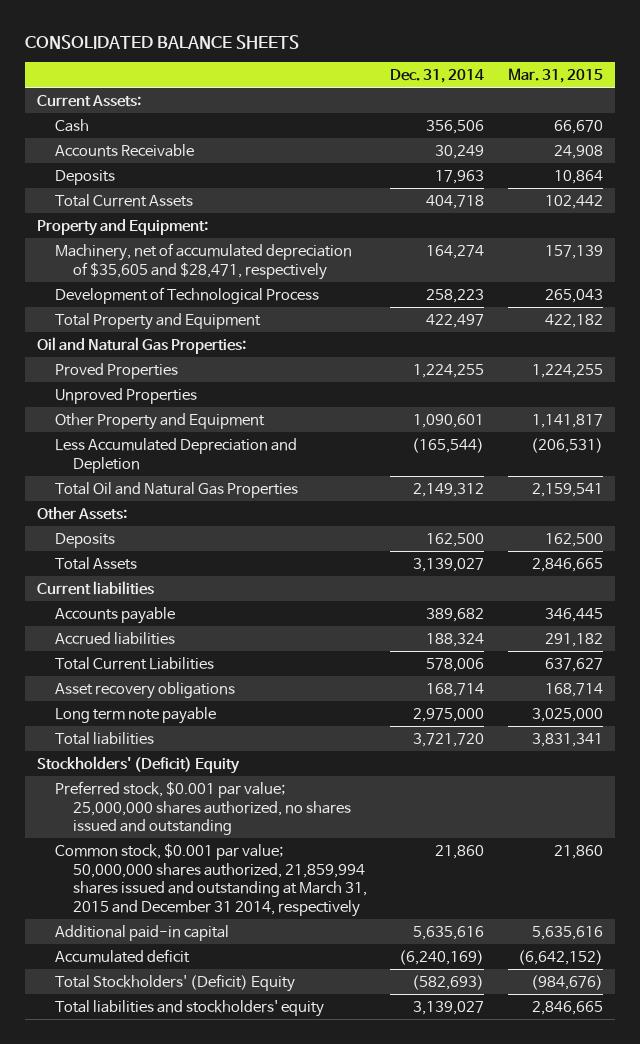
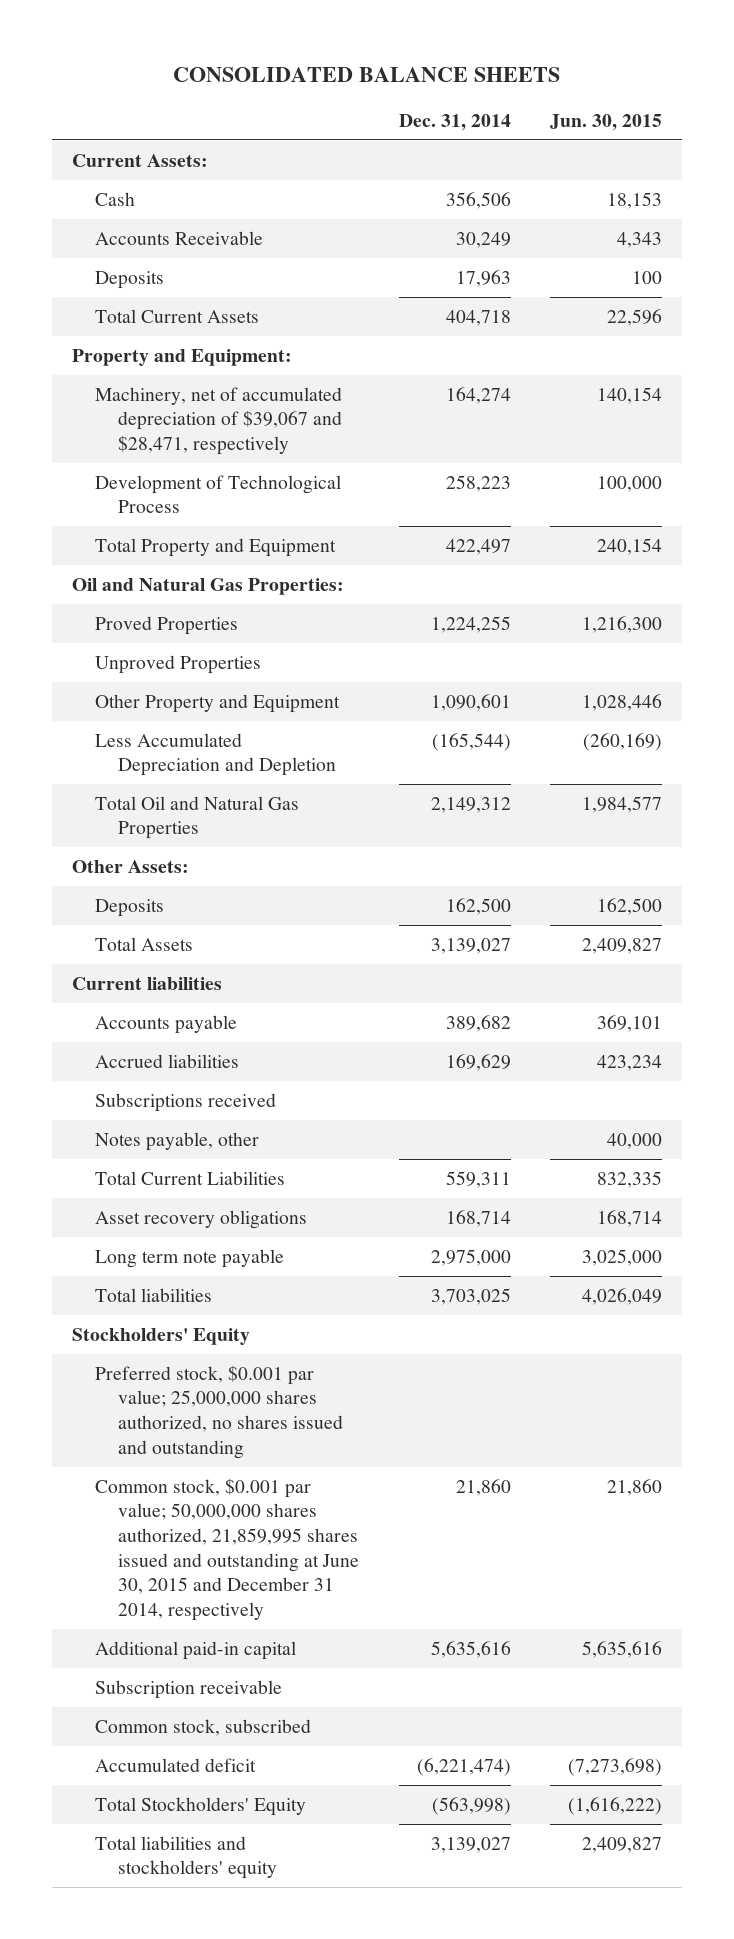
- | Dec. 31, 2014 | Mar. 31, 2015
+ | Dec. 31, 2014 | Jun. 30, 2015
- Machinery, net of accumulated depreciation of $35,605 and $28,471, respectively | 164,274 | 157,139
+ Machinery, net of accumulated depreciation of $39,067 and $28,471, respectively | 164,274 | 140,154
- Accrued liabilities | 188,324 | 291,182
- Total Current Liabilities | 578,006 | 637,627
+ Accrued liabilities | 169,629 | 423,234
+ Subscriptions received
+ Notes payable, other | | 40,000
+ Total Current Liabilities | 559,311 | 832,335
- Total liabilities | 3,721,720 | 3,831,341
- Stockholders' (Deficit) Equity
+ Total liabilities | 3,703,025 | 4,026,049
+ Stockholders' Equity
- Common stock, $0.001 par value; 50,000,000 shares authorized, 21,859,994 shares issued and outstanding at March 31, 2015 and December 31 2014, respectively | 21,860 | 21,860
+ Common stock, $0.001 par value; 50,000,000 shares authorized, 21,859,995 shares issued and outstanding at June 30, 2015 and December 31 2014, respectively | 21,860 | 21,860
- Accumulated deficit | (6,240,169) | (6,642,152)
- Total Stockholders' (Deficit) Equity | (582,693) | (984,676)
+ Subscription receivable
+ Common stock, subscribed
+ Accumulated deficit | (6,221,474) | (7,273,698)
+ Total Stockholders' Equity | (563,998) | (1,616,222)

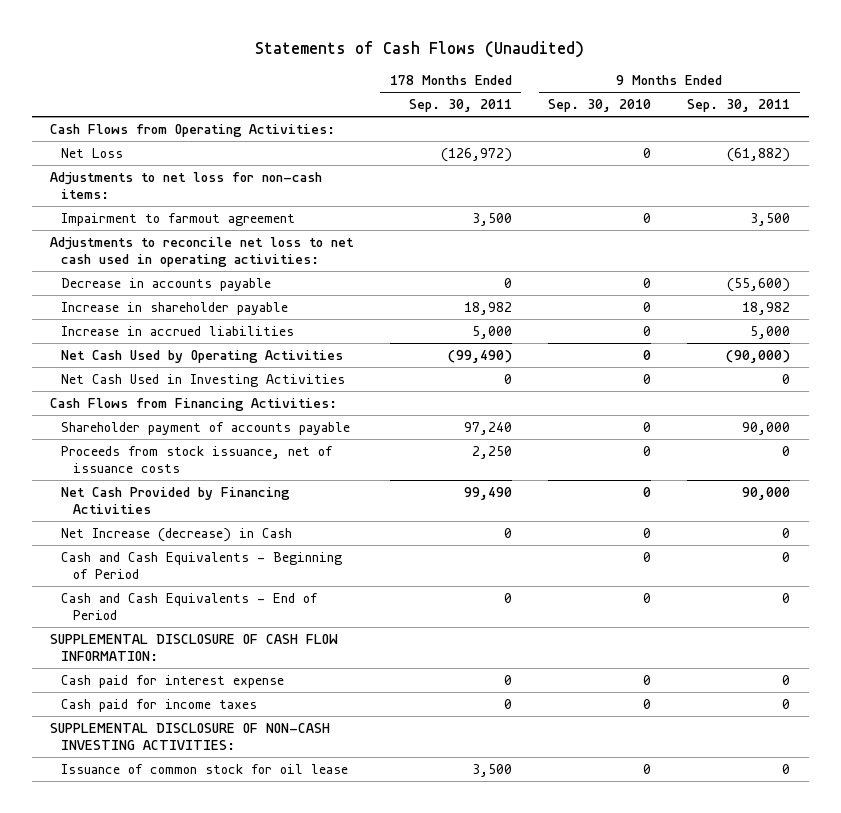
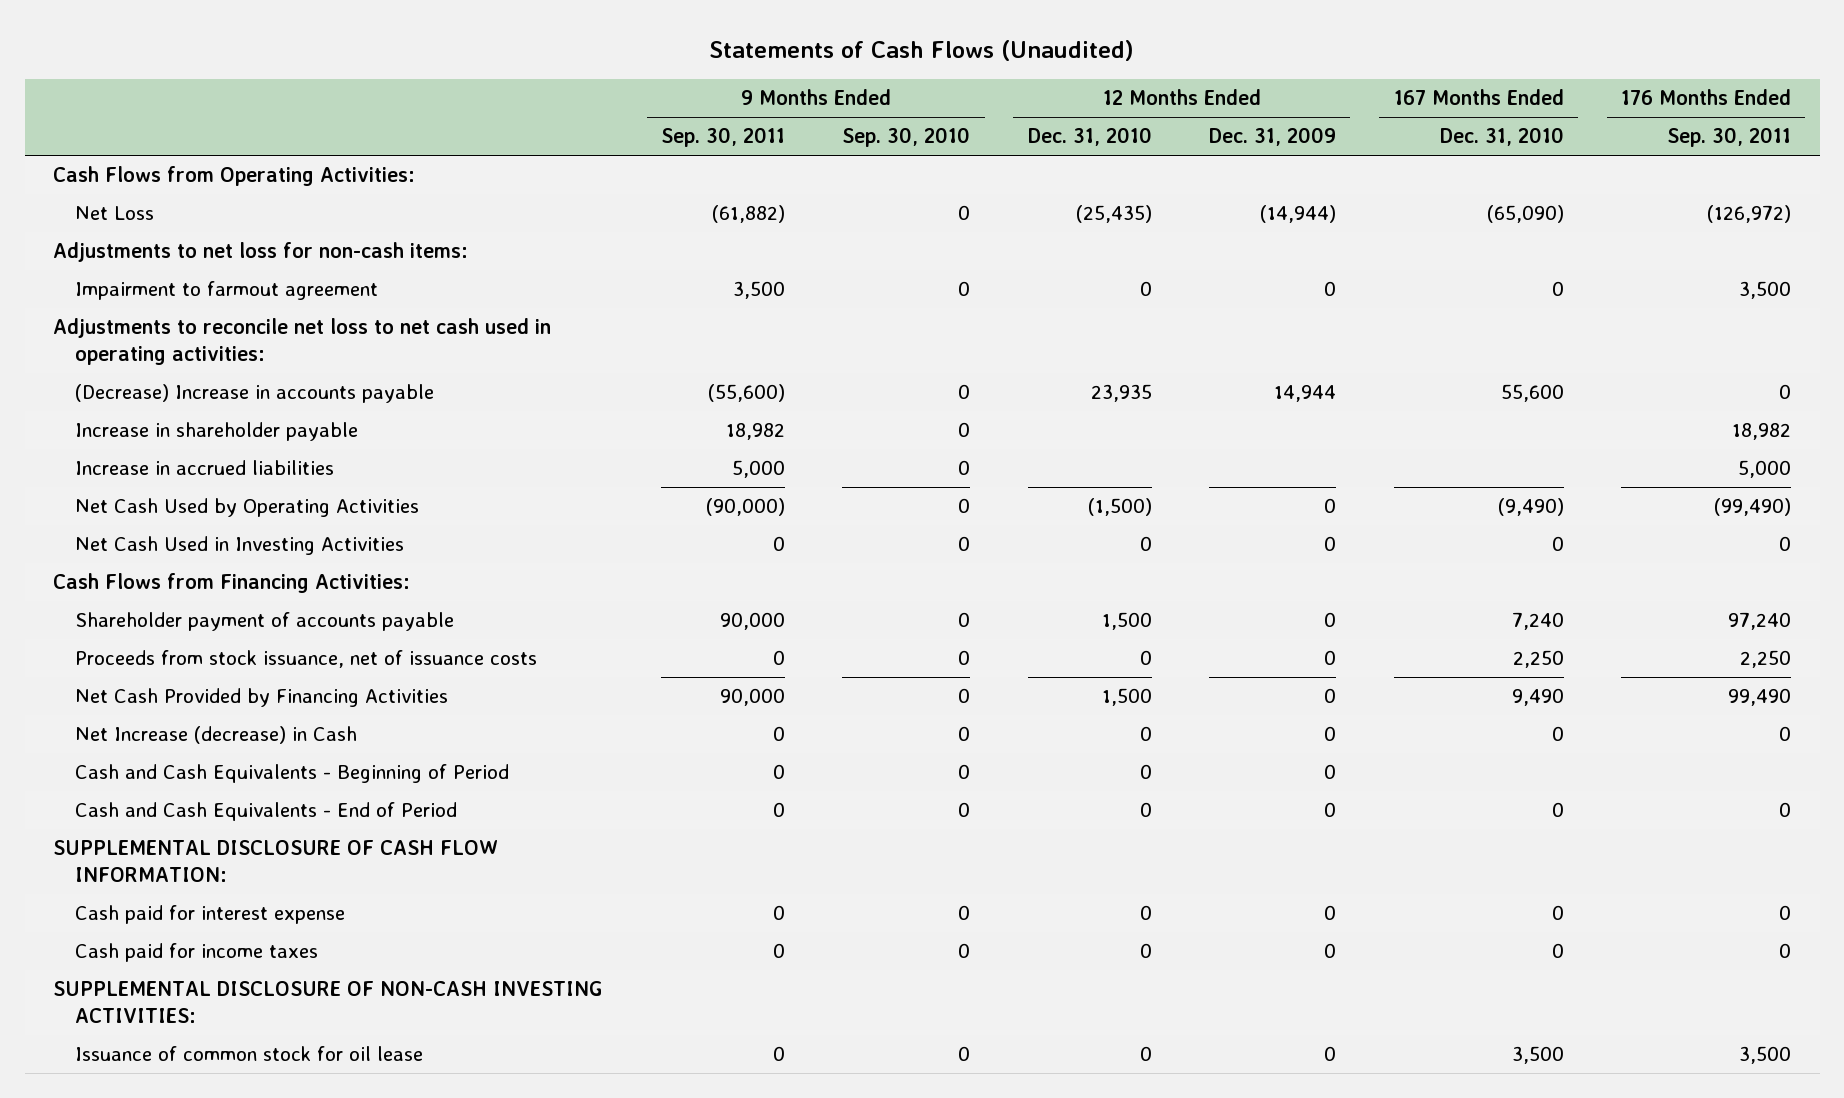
- | 178 Months Ended Sep. 30, 2011 | 9 Months Ended Sep. 30, 2010 | 9 Months Ended Sep. 30, 2011
+ | 9 Months Ended Sep. 30, 2011 | 9 Months Ended Sep. 30, 2010 | 12 Months Ended Dec. 31, 2010 | 12 Months Ended Dec. 31, 2009 | 167 Months Ended Dec. 31, 2010 | 176 Months Ended Sep. 30, 2011
- Decrease in accounts payable | 0 | 0 | (55,600)
+ (Decrease) Increase in accounts payable | (55,600) | 0 | 23,935 | 14,944 | 55,600 | 0

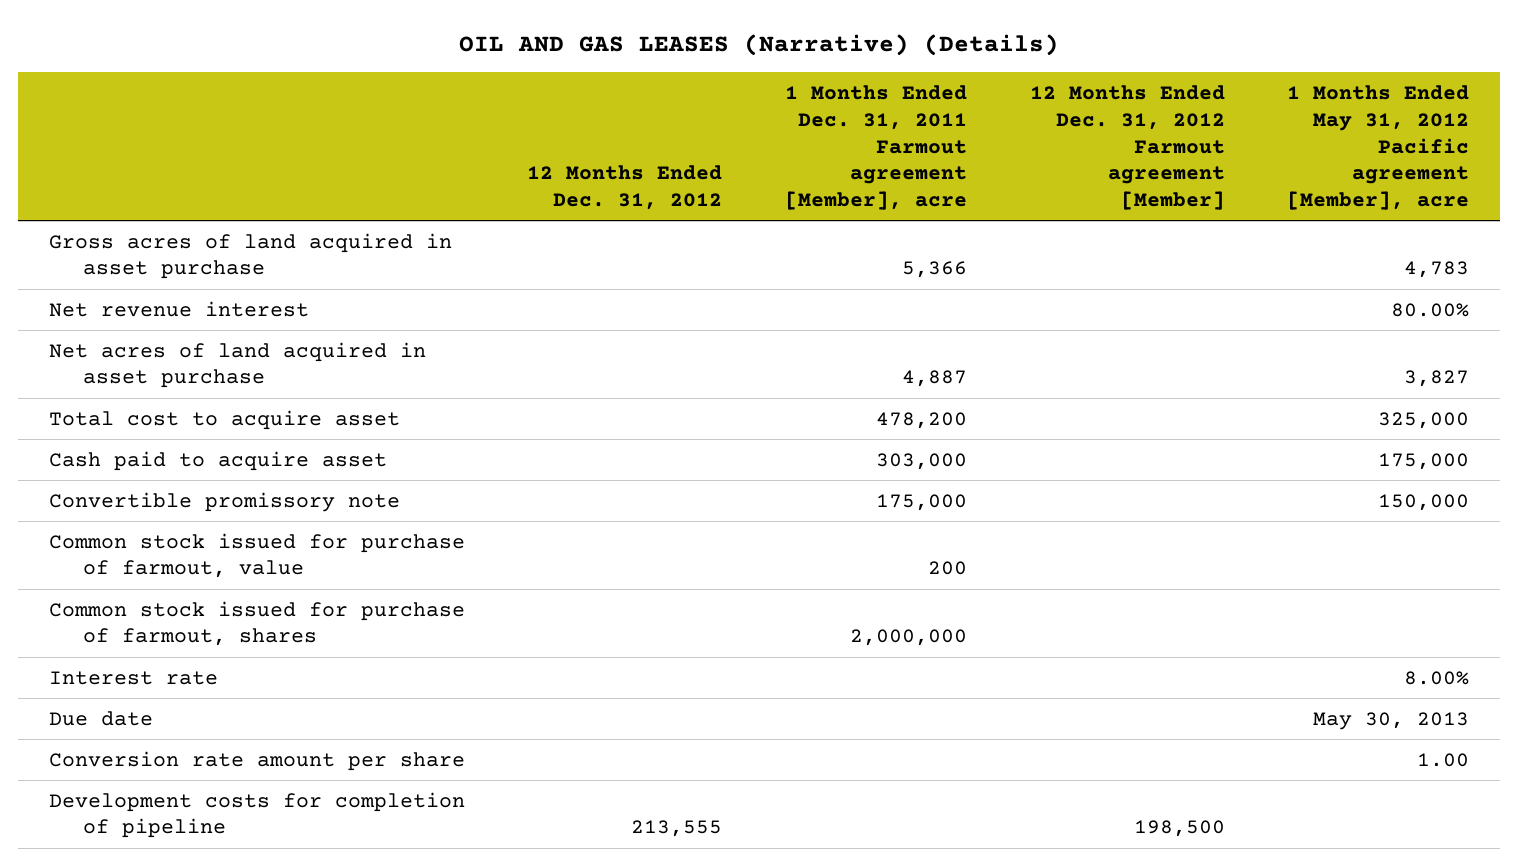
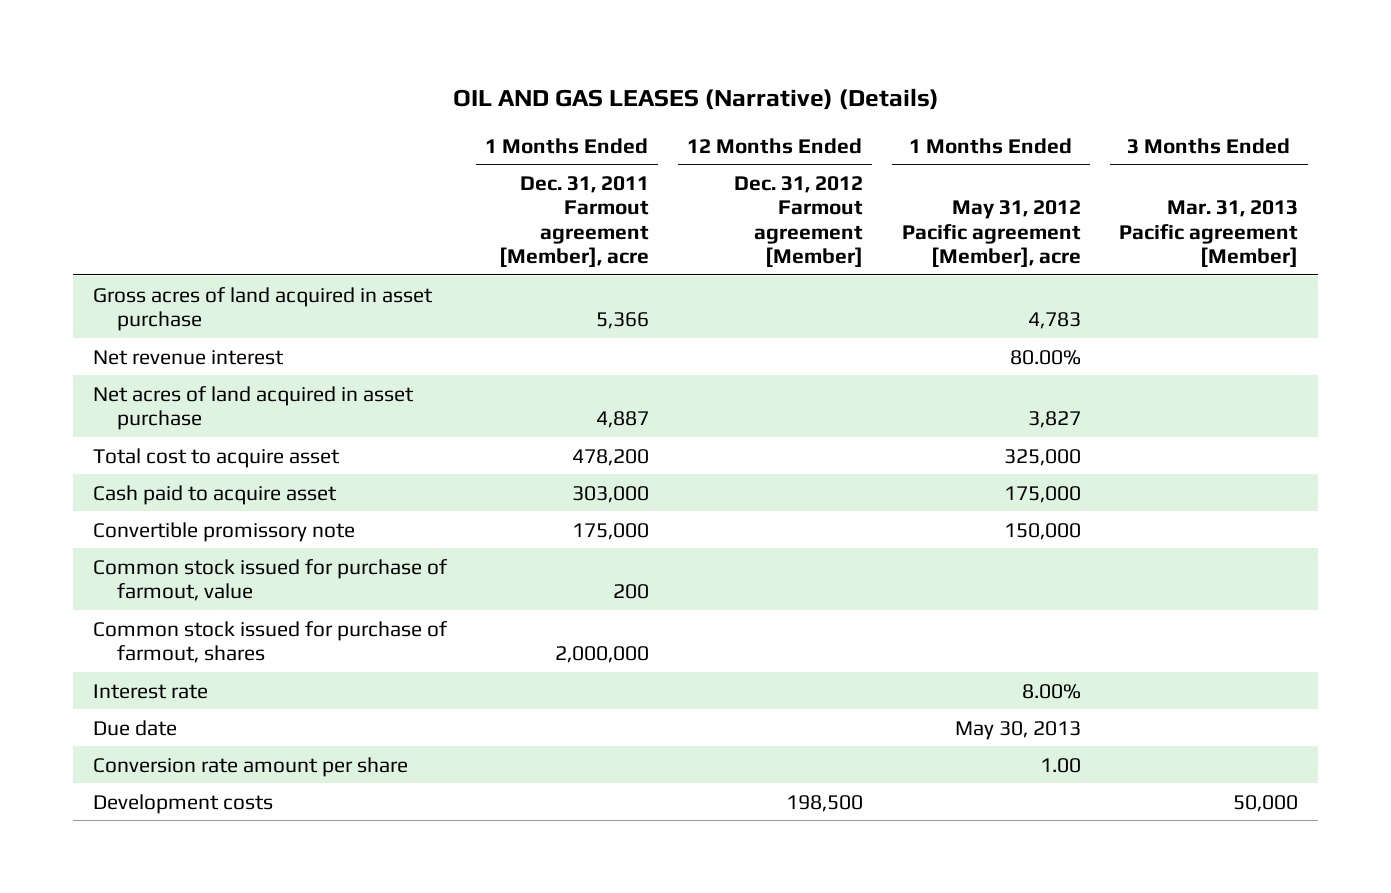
- | 12 Months Ended Dec. 31, 2012 | 1 Months Ended Dec. 31, 2011 Farmout agreement [Member], acre | 12 Months Ended Dec. 31, 2012 Farmout agreement [Member] | 1 Months Ended May 31, 2012 Pacific agreement [Member], acre
+ | 1 Months Ended Dec. 31, 2011 Farmout agreement [Member], acre | 12 Months Ended Dec. 31, 2012 Farmout agreement [Member] | 1 Months Ended May 31, 2012 Pacific agreement [Member], acre | 3 Months Ended Mar. 31, 2013 Pacific agreement [Member]
- Development costs for completion of pipeline | 213,555 | | 198,500 |
+ Development costs | | 198,500 | | 50,000

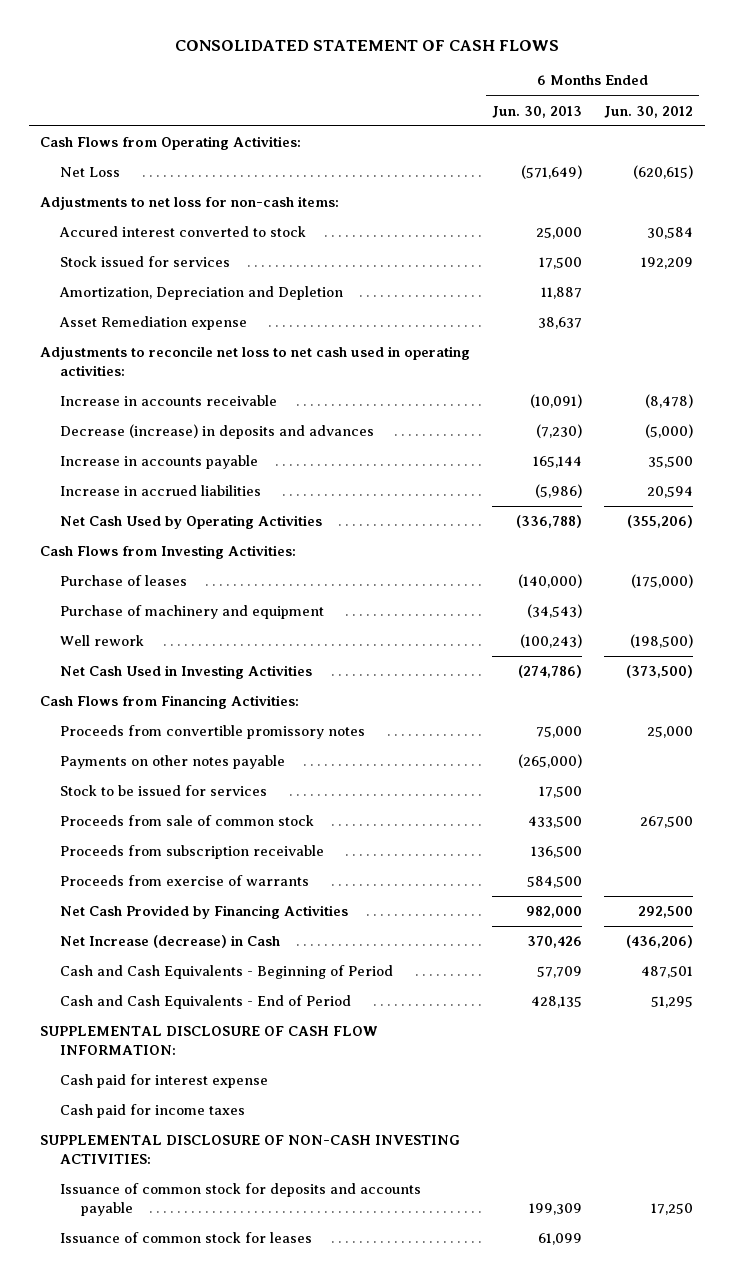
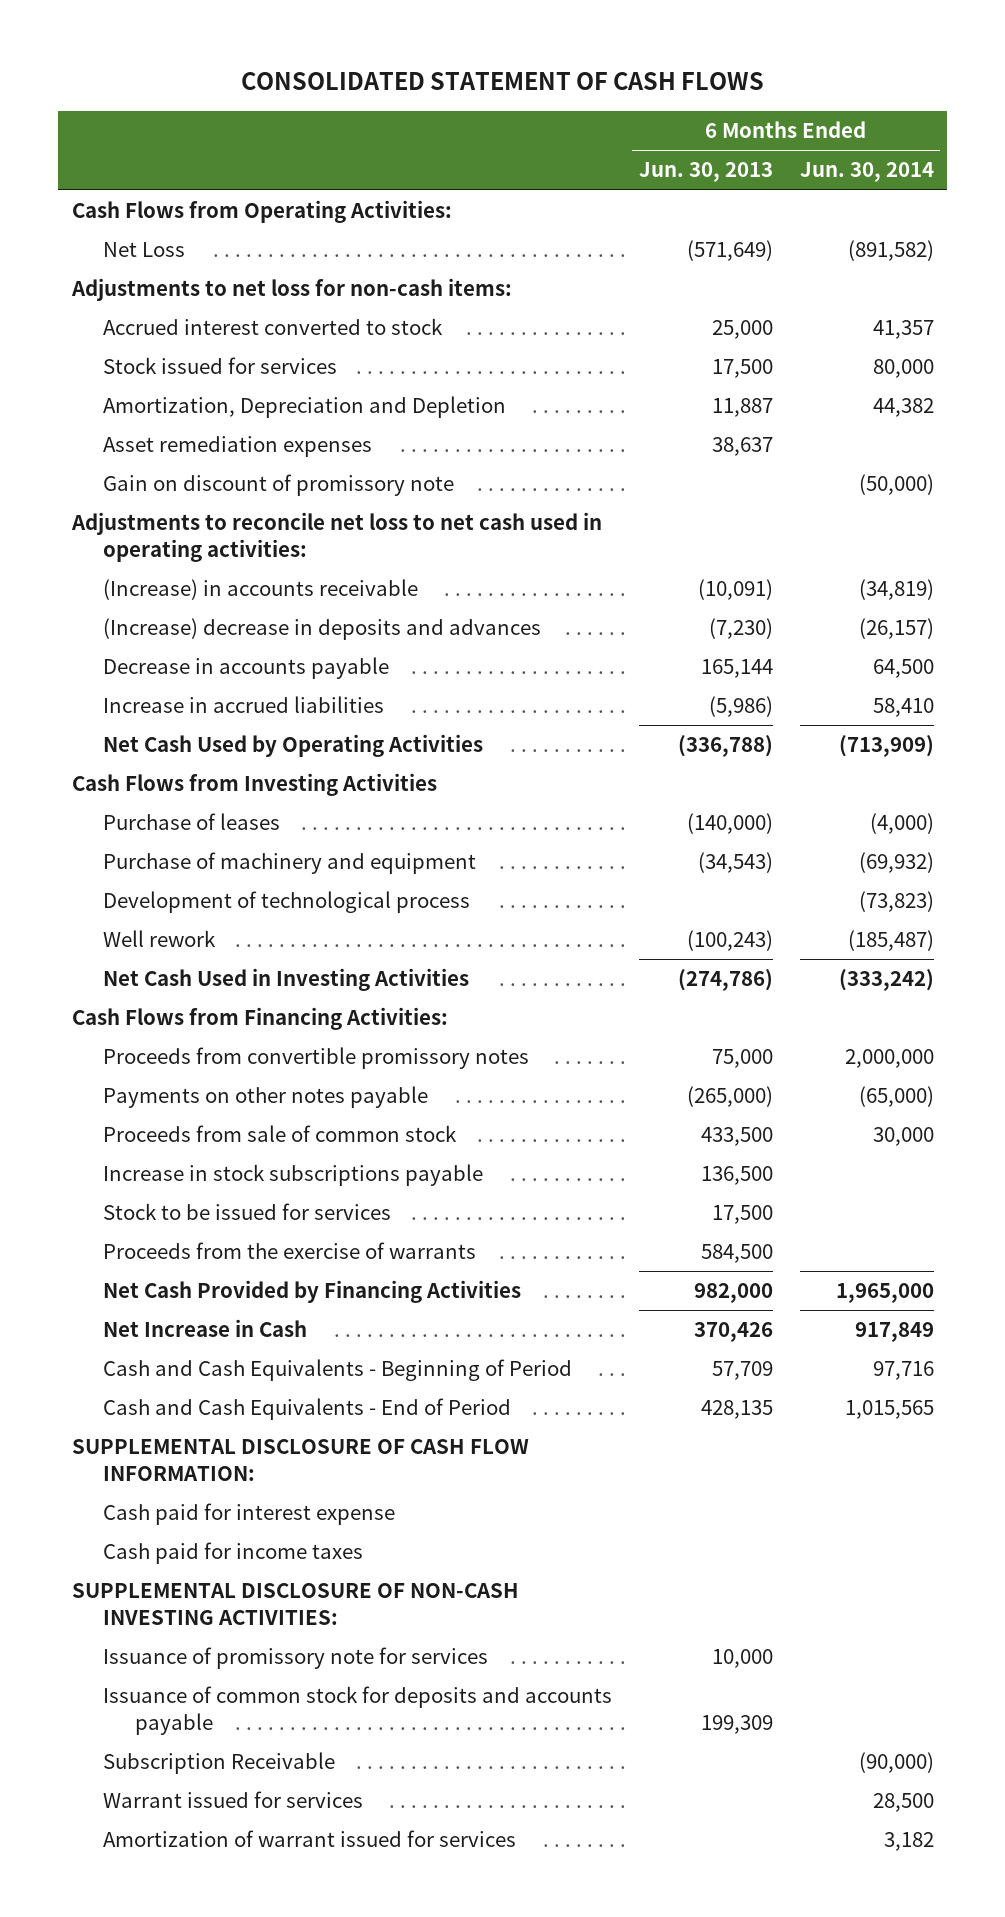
- | 6 Months Ended Jun. 30, 2013 | 6 Months Ended Jun. 30, 2012
+ | 6 Months Ended Jun. 30, 2013 | 6 Months Ended Jun. 30, 2014
- Accured interest converted to stock | 25,000 | 30,584
+ Accrued interest converted to stock | 25,000 | 41,357
- Asset Remediation expense | 38,637 |
+ Asset remediation expenses | 38,637 |
+ Gain on discount of promissory note | | (50,000)
- Increase in accounts receivable | (10,091) | (8,478)
- Decrease (increase) in deposits and advances | (7,230) | (5,000)
- Increase in accounts payable | 165,144 | 35,500
+ (Increase) in accounts receivable | (10,091) | (34,819)
+ (Increase) decrease in deposits and advances | (7,230) | (26,157)
+ Decrease in accounts payable | 165,144 | 64,500
- Cash Flows from Investing Activities:
+ Cash Flows from Investing Activities
+ Development of technological process | | (73,823)
- Proceeds from subscription receivable | 136,500 |
- Proceeds from exercise of warrants | 584,500 |
+ Increase in stock subscriptions payable | 136,500 |
moved down: Stock to be issued for services | 17,500 |
+ Proceeds from the exercise of warrants | 584,500 |
- Net Increase (decrease) in Cash | 370,426 | (436,206)
+ Net Increase in Cash | 370,426 | 917,849
+ Issuance of promissory note for services | 10,000 |
- Issuance of common stock for leases | 61,099 |
+ Subscription Receivable | | (90,000)
+ Warrant issued for services | | 28,500
+ Amortization of warrant issued for services | | 3,182

